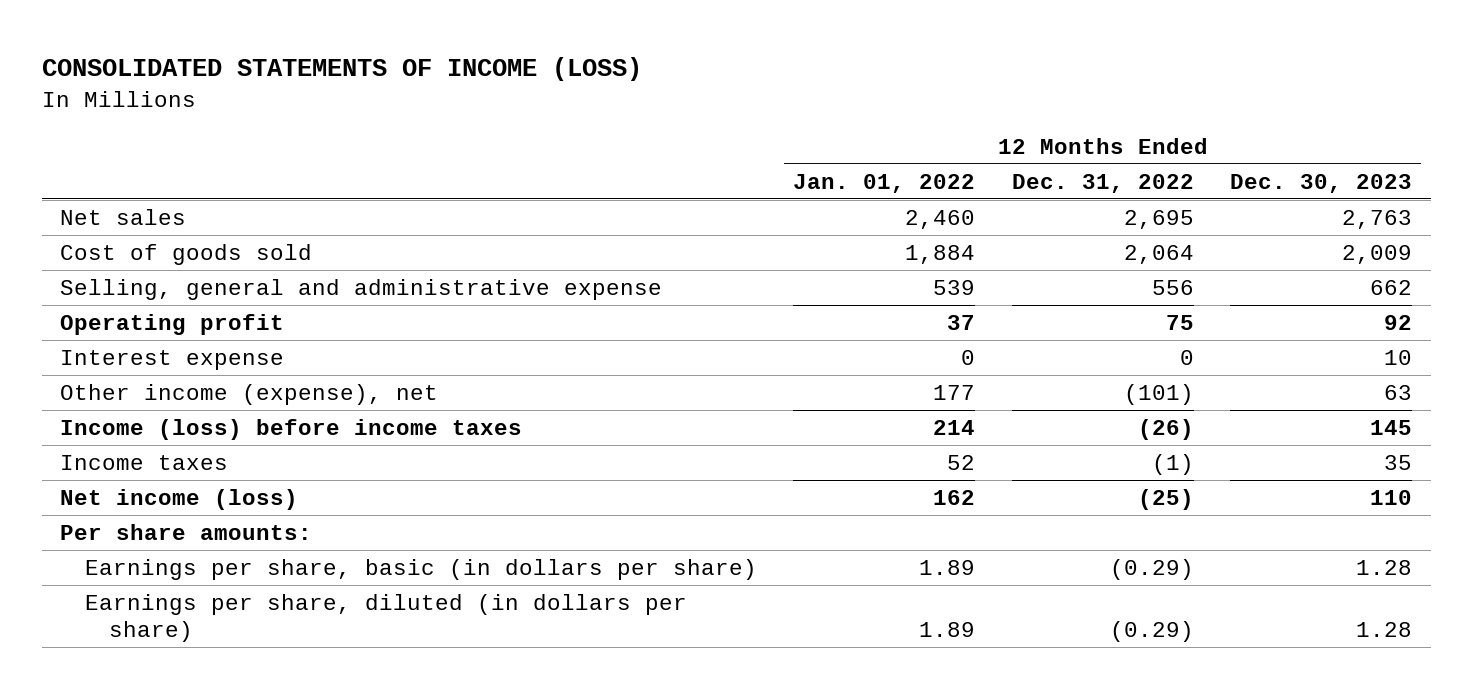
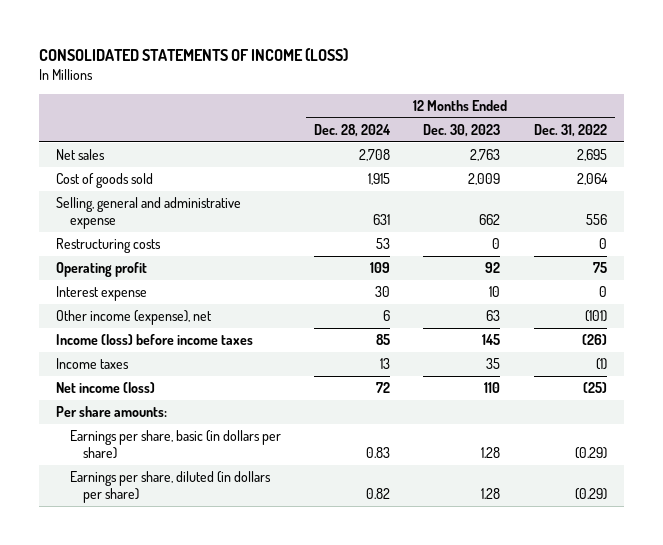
- | 12 Months Ended Jan. 01, 2022 | 12 Months Ended Dec. 31, 2022 | 12 Months Ended Dec. 30, 2023
+ | 12 Months Ended Dec. 28, 2024 | 12 Months Ended Dec. 30, 2023 | 12 Months Ended Dec. 31, 2022
+ Restructuring costs | 53 | 0 | 0

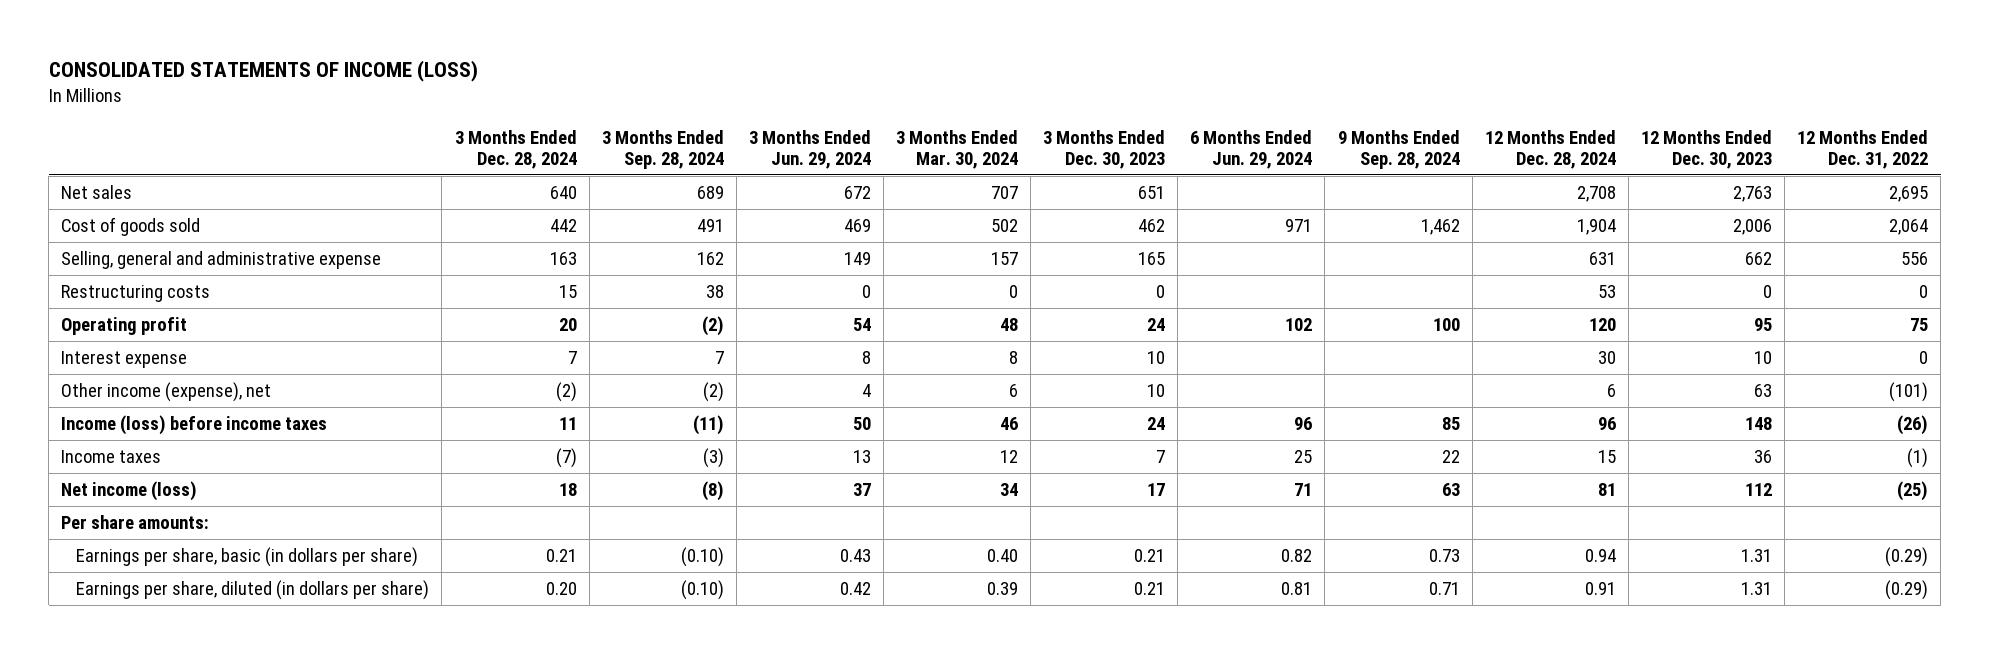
- | 12 Months Ended Dec. 28, 2024 | 12 Months Ended Dec. 30, 2023 | 12 Months Ended Dec. 31, 2022
+ | 3 Months Ended Dec. 28, 2024 | 3 Months Ended Sep. 28, 2024 | 3 Months Ended Jun. 29, 2024 | 3 Months Ended Mar. 30, 2024 | 3 Months Ended Dec. 30, 2023 | 6 Months Ended Jun. 29, 2024 | 9 Months Ended Sep. 28, 2024 | 12 Months Ended Dec. 28, 2024 | 12 Months Ended Dec. 30, 2023 | 12 Months Ended Dec. 31, 2022
- Cost of goods sold | 1,915 | 2,009 | 2,064
+ Cost of goods sold | 442 | 491 | 469 | 502 | 462 | 971 | 1,462 | 1,904 | 2,006 | 2,064
- Operating profit | 109 | 92 | 75
+ Operating profit | 20 | (2) | 54 | 48 | 24 | 102 | 100 | 120 | 95 | 75
- Income (loss) before income taxes | 85 | 145 | (26)
- Income taxes | 13 | 35 | (1)
- Net income (loss) | 72 | 110 | (25)
+ Income (loss) before income taxes | 11 | (11) | 50 | 46 | 24 | 96 | 85 | 96 | 148 | (26)
+ Income taxes | (7) | (3) | 13 | 12 | 7 | 25 | 22 | 15 | 36 | (1)
+ Net income (loss) | 18 | (8) | 37 | 34 | 17 | 71 | 63 | 81 | 112 | (25)
- Earnings per share, basic (in dollars per share) | 0.83 | 1.28 | (0.29)
- Earnings per share, diluted (in dollars per share) | 0.82 | 1.28 | (0.29)
+ Earnings per share, basic (in dollars per share) | 0.21 | (0.10) | 0.43 | 0.40 | 0.21 | 0.82 | 0.73 | 0.94 | 1.31 | (0.29)
+ Earnings per share, diluted (in dollars per share) | 0.20 | (0.10) | 0.42 | 0.39 | 0.21 | 0.81 | 0.71 | 0.91 | 1.31 | (0.29)

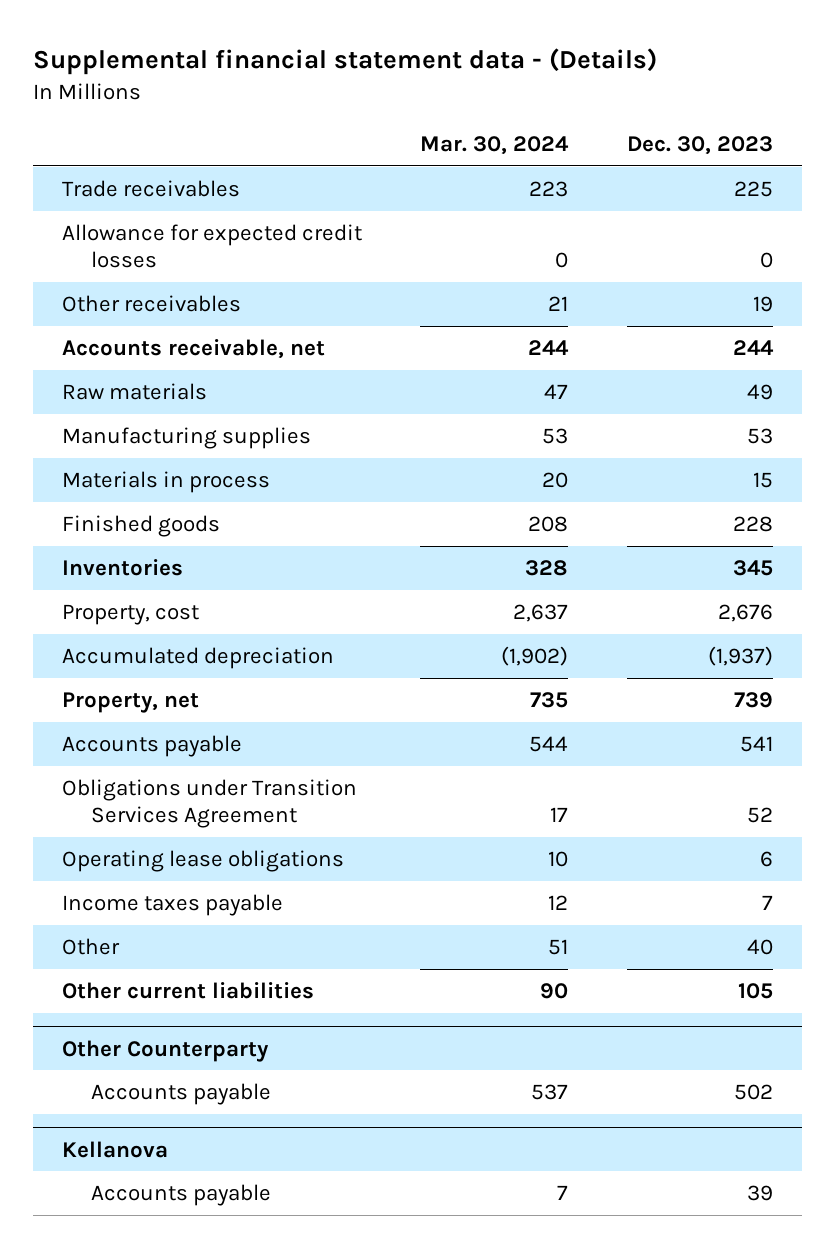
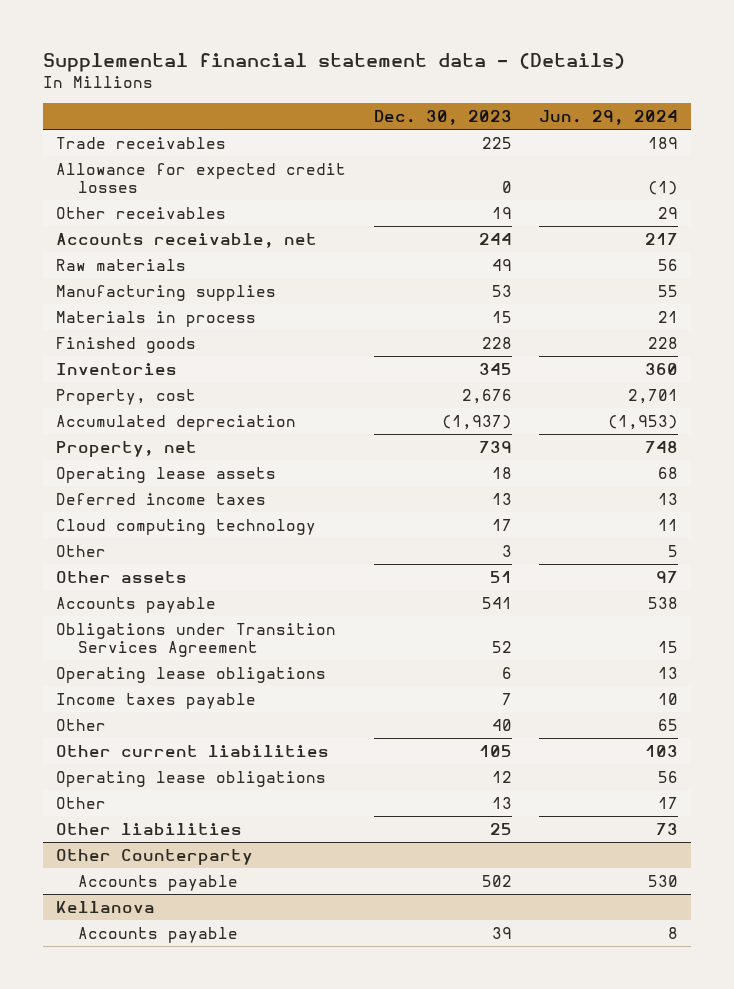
- | Mar. 30, 2024 | Dec. 30, 2023
+ | Dec. 30, 2023 | Jun. 29, 2024
+ Operating lease assets | 18 | 68
+ Deferred income taxes | 13 | 13
+ Cloud computing technology | 17 | 11
+ Other | 3 | 5
+ Other assets | 51 | 97
+ Operating lease obligations | 12 | 56
+ Other | 13 | 17
+ Other liabilities | 25 | 73

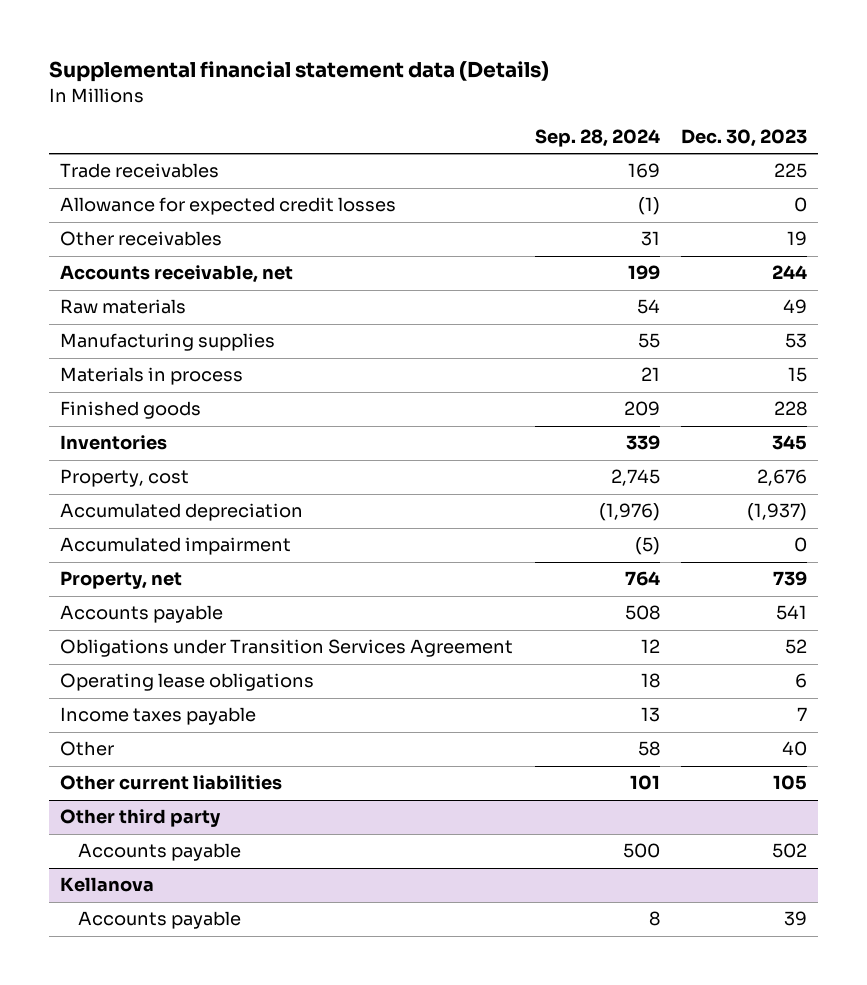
- Supplemental financial statement data - (Details)
+ Supplemental financial statement data (Details)
- | Dec. 30, 2023 | Jun. 29, 2024
+ | Sep. 28, 2024 | Dec. 30, 2023
+ Accumulated impairment | (5) | 0
- Operating lease assets | 18 | 68
- Deferred income taxes | 13 | 13
- Cloud computing technology | 17 | 11
- Other | 3 | 5
- Other assets | 51 | 97
- Operating lease obligations | 12 | 56
- Other | 13 | 17
- Other liabilities | 25 | 73
- Other Counterparty
+ Other third party

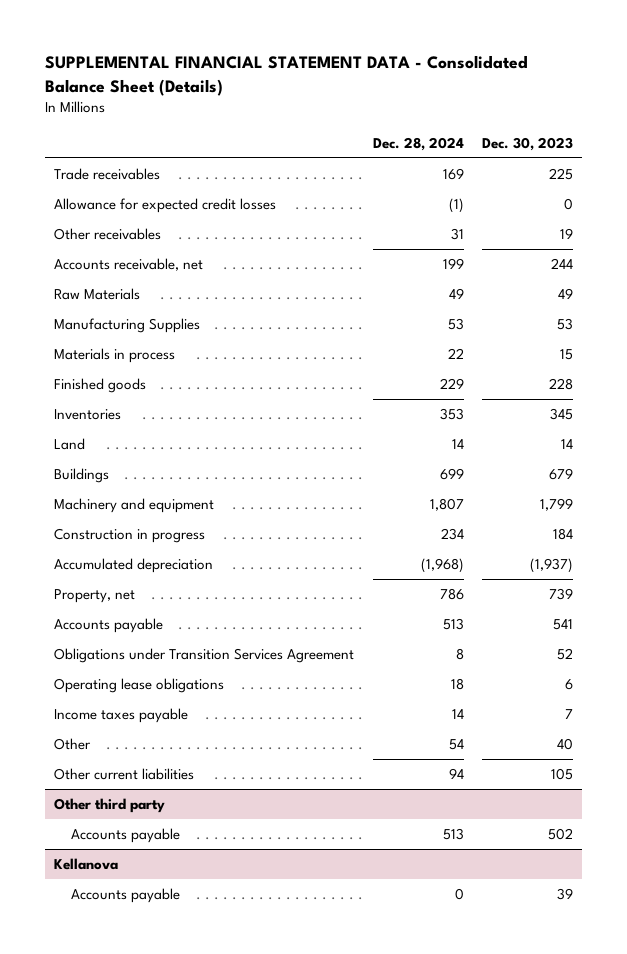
- Supplemental financial statement data (Details)
+ SUPPLEMENTAL FINANCIAL STATEMENT DATA - Consolidated Balance Sheet (Details)
- | Sep. 28, 2024 | Dec. 30, 2023
+ | Dec. 28, 2024 | Dec. 30, 2023
- Raw materials | 54 | 49
- Manufacturing supplies | 55 | 53
+ Raw Materials | 49 | 49
+ Manufacturing Supplies | 53 | 53
- Property, cost | 2,745 | 2,676
+ Land | 14 | 14
+ Buildings | 699 | 679
+ Machinery and equipment | 1,807 | 1,799
+ Construction in progress | 234 | 184
- Accumulated impairment | (5) | 0

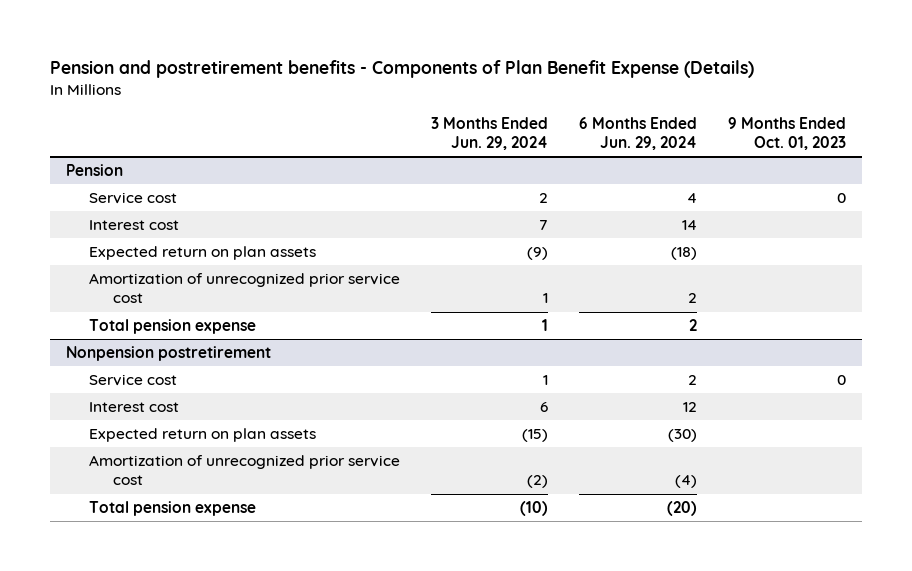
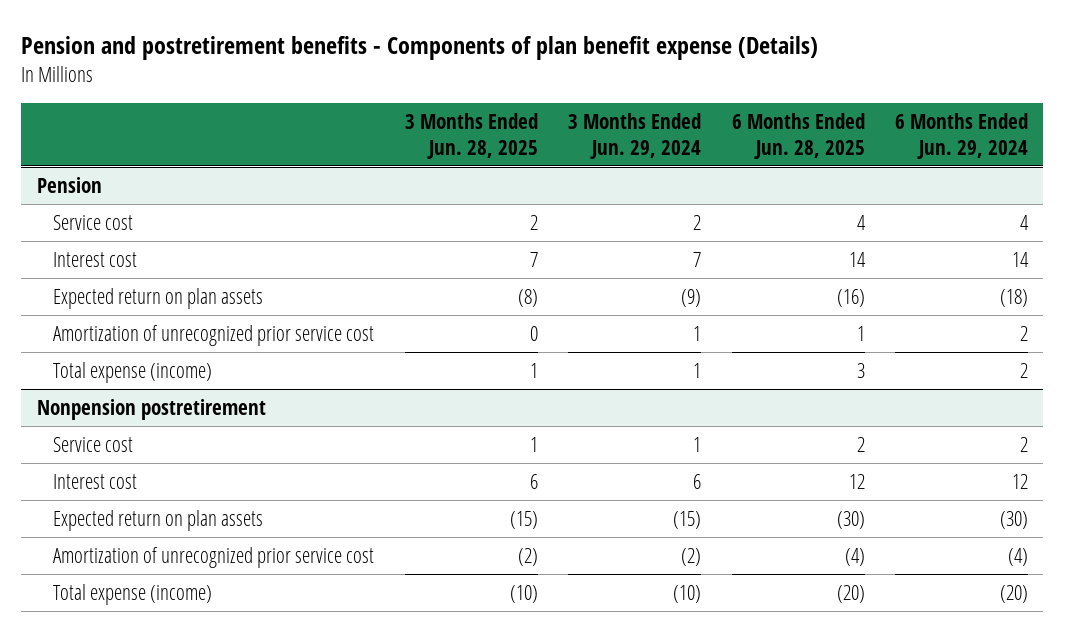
- Pension and postretirement benefits - Components of Plan Benefit Expense (Details)
+ Pension and postretirement benefits - Components of plan benefit expense (Details)
- | 3 Months Ended Jun. 29, 2024 | 6 Months Ended Jun. 29, 2024 | 9 Months Ended Oct. 01, 2023
+ | 3 Months Ended Jun. 28, 2025 | 3 Months Ended Jun. 29, 2024 | 6 Months Ended Jun. 28, 2025 | 6 Months Ended Jun. 29, 2024
@ Pension
- Total pension expense | 1 | 2 |
+ Total expense (income) | 1 | 1 | 3 | 2
@ Nonpension postretirement
- Total pension expense | (10) | (20) |
+ Total expense (income) | (10) | (10) | (20) | (20)

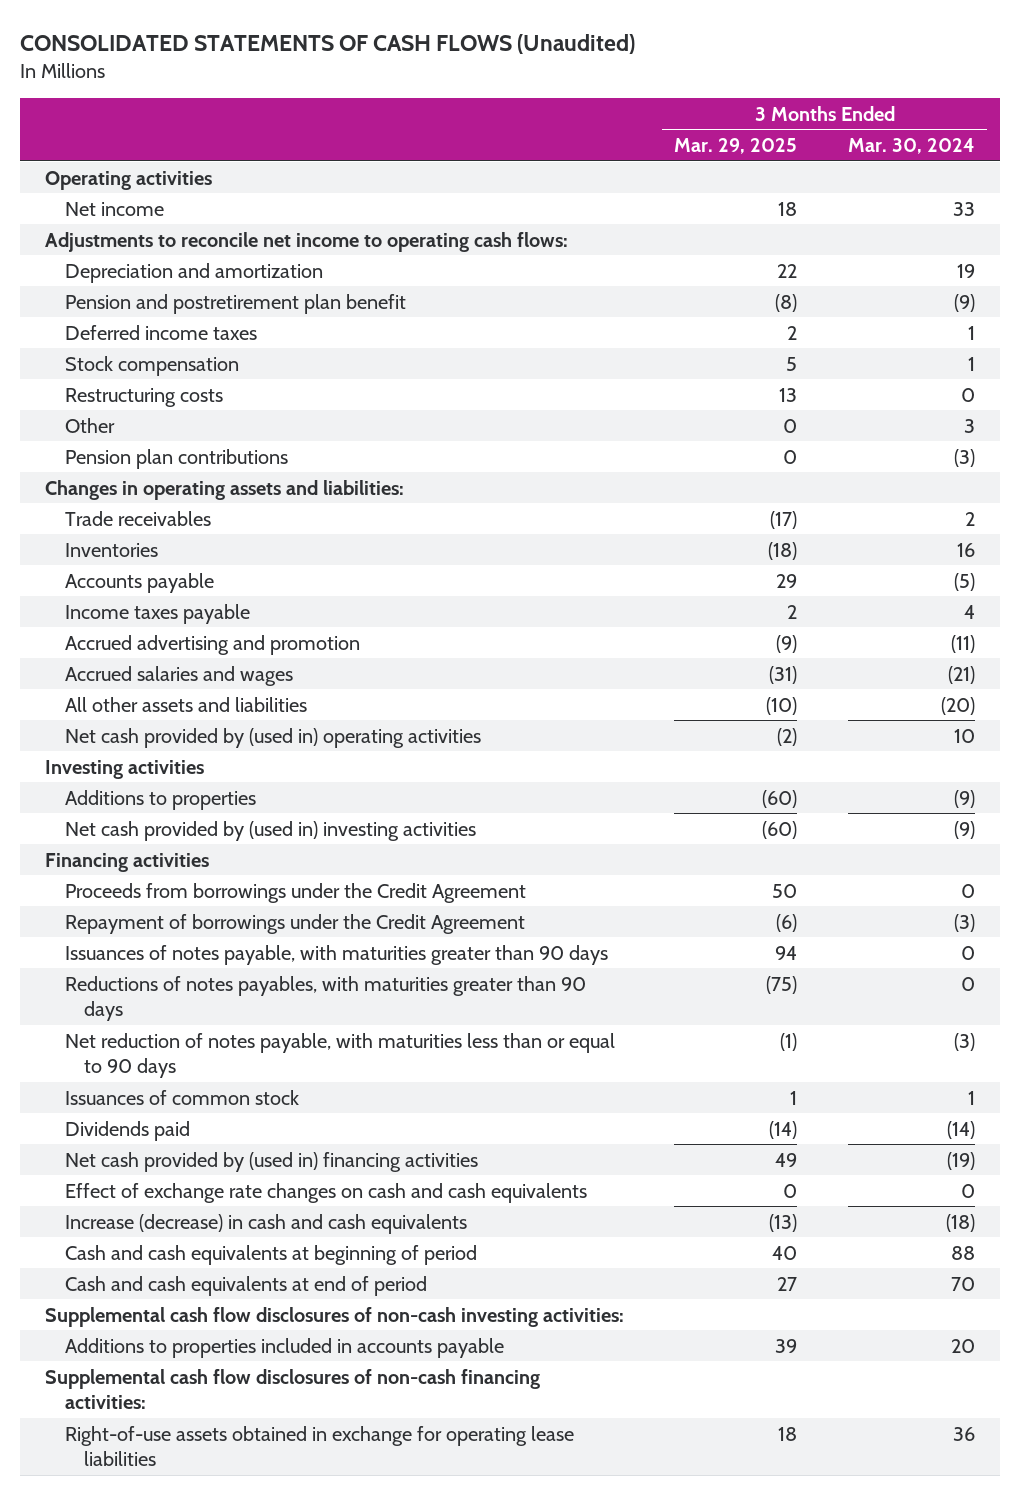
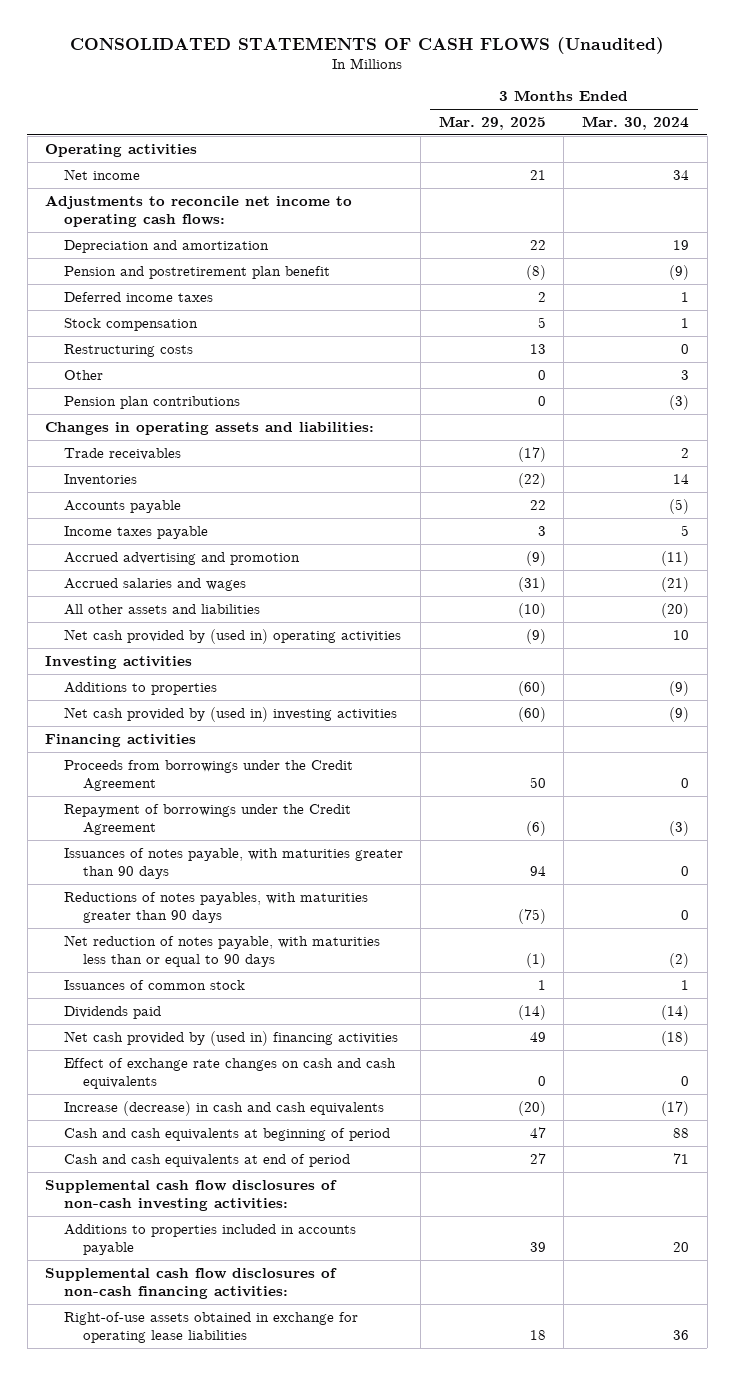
- Net income | 18 | 33
+ Net income | 21 | 34
- Inventories | (18) | 16
- Accounts payable | 29 | (5)
- Income taxes payable | 2 | 4
+ Inventories | (22) | 14
+ Accounts payable | 22 | (5)
+ Income taxes payable | 3 | 5
- Net cash provided by (used in) operating activities | (2) | 10
+ Net cash provided by (used in) operating activities | (9) | 10
- Net reduction of notes payable, with maturities less than or equal to 90 days | (1) | (3)
+ Net reduction of notes payable, with maturities less than or equal to 90 days | (1) | (2)
- Net cash provided by (used in) financing activities | 49 | (19)
+ Net cash provided by (used in) financing activities | 49 | (18)
- Increase (decrease) in cash and cash equivalents | (13) | (18)
- Cash and cash equivalents at beginning of period | 40 | 88
- Cash and cash equivalents at end of period | 27 | 70
+ Increase (decrease) in cash and cash equivalents | (20) | (17)
+ Cash and cash equivalents at beginning of period | 47 | 88
+ Cash and cash equivalents at end of period | 27 | 71

